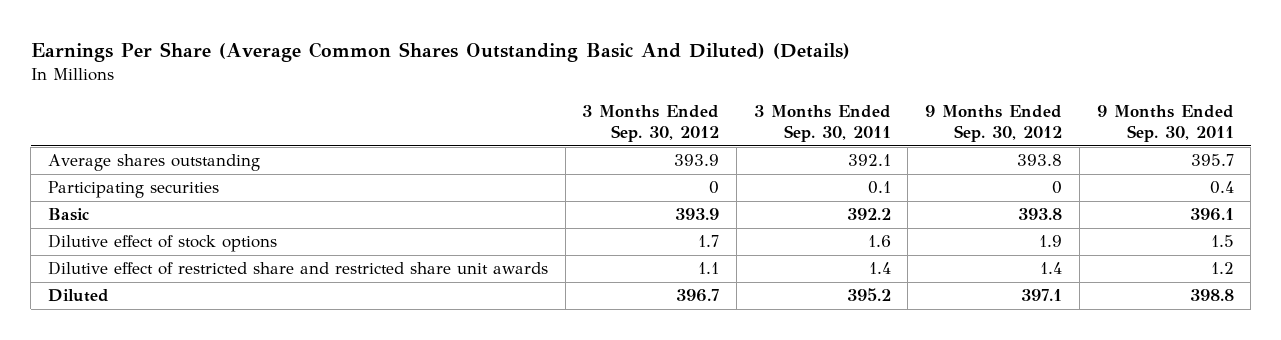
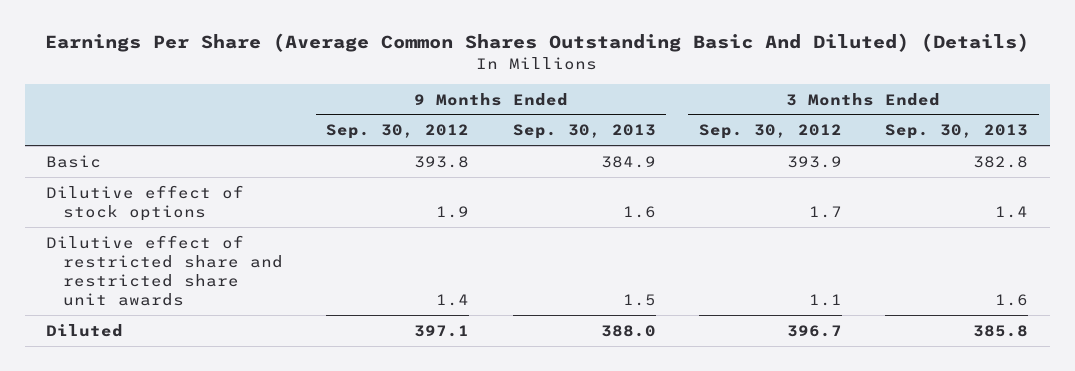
- | 3 Months Ended Sep. 30, 2012 | 3 Months Ended Sep. 30, 2011 | 9 Months Ended Sep. 30, 2012 | 9 Months Ended Sep. 30, 2011
+ | 9 Months Ended Sep. 30, 2012 | 9 Months Ended Sep. 30, 2013 | 3 Months Ended Sep. 30, 2012 | 3 Months Ended Sep. 30, 2013
- Average shares outstanding | 393.9 | 392.1 | 393.8 | 395.7
- Participating securities | 0 | 0.1 | 0 | 0.4

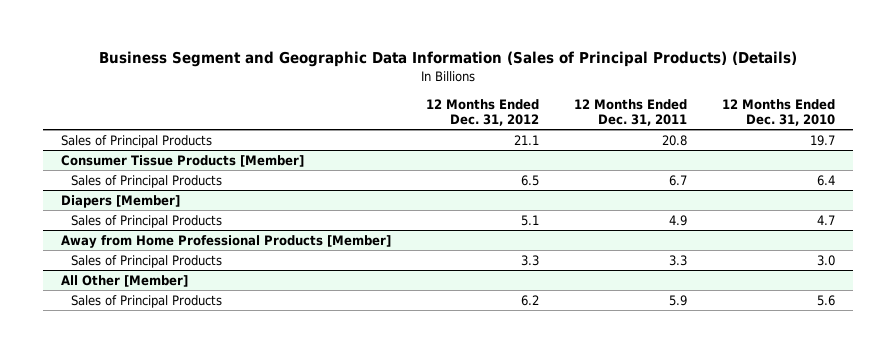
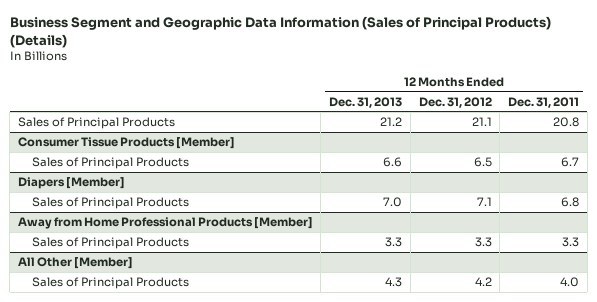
- | 12 Months Ended Dec. 31, 2012 | 12 Months Ended Dec. 31, 2011 | 12 Months Ended Dec. 31, 2010
+ | 12 Months Ended Dec. 31, 2013 | 12 Months Ended Dec. 31, 2012 | 12 Months Ended Dec. 31, 2011
@ Diapers [Member]
- Sales of Principal Products | 5.1 | 4.9 | 4.7
+ Sales of Principal Products | 7.0 | 7.1 | 6.8
@ All Other [Member]
- Sales of Principal Products | 6.2 | 5.9 | 5.6
+ Sales of Principal Products | 4.3 | 4.2 | 4.0

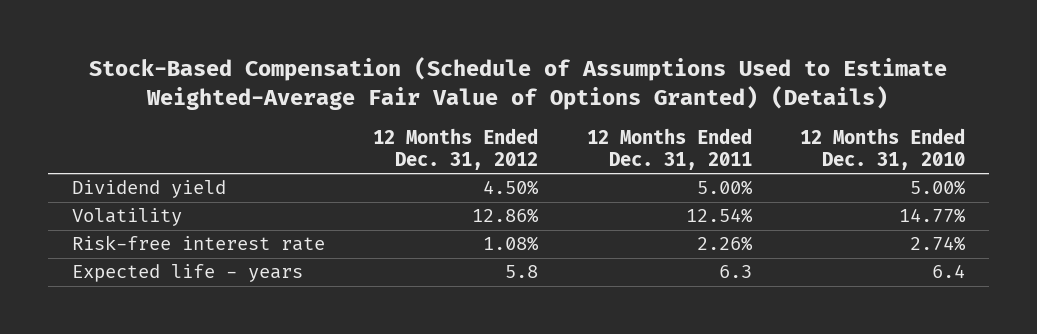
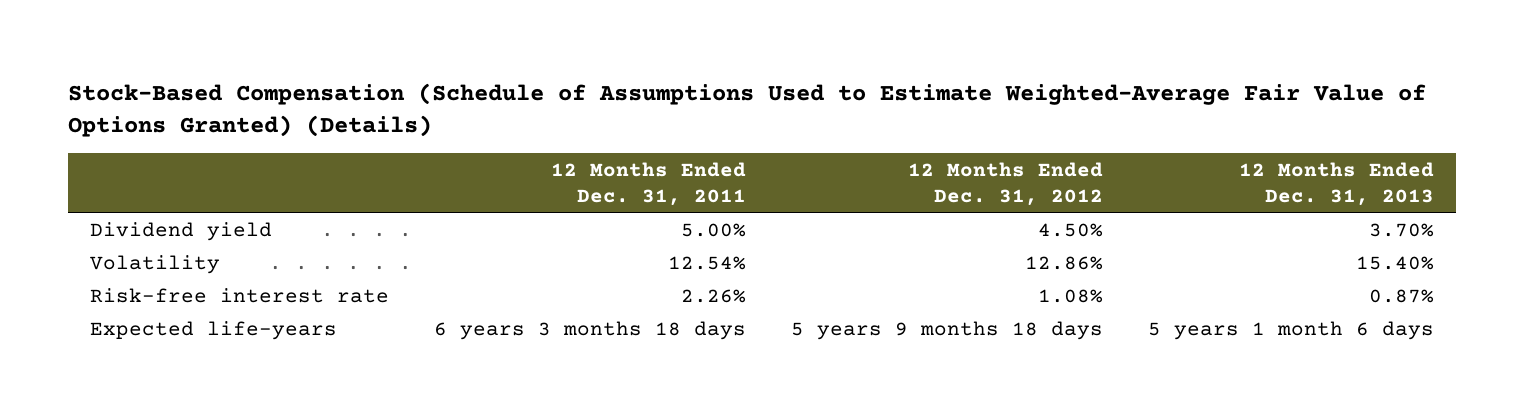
- | 12 Months Ended Dec. 31, 2012 | 12 Months Ended Dec. 31, 2011 | 12 Months Ended Dec. 31, 2010
+ | 12 Months Ended Dec. 31, 2011 | 12 Months Ended Dec. 31, 2012 | 12 Months Ended Dec. 31, 2013
- Expected life - years | 5.8 | 6.3 | 6.4
+ Expected life-years | 6 years 3 months 18 days | 5 years 9 months 18 days | 5 years 1 month 6 days

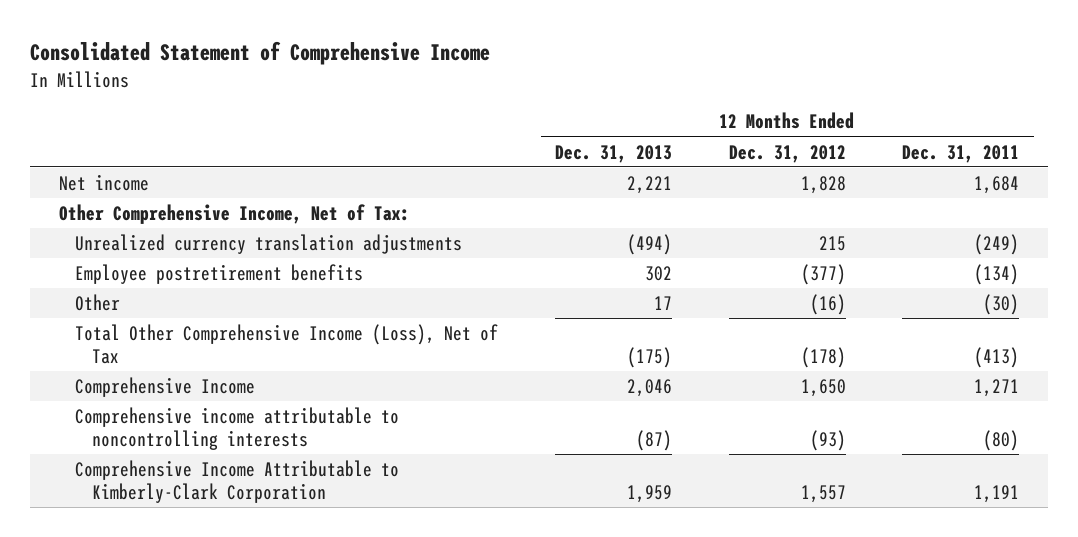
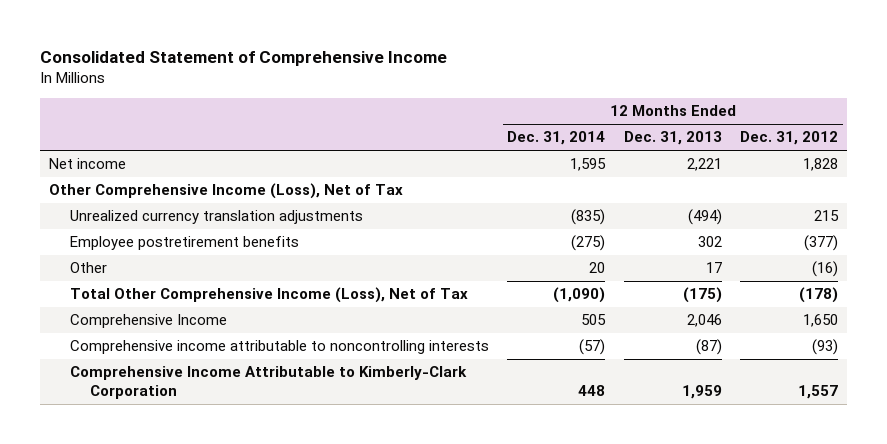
- | 12 Months Ended Dec. 31, 2013 | 12 Months Ended Dec. 31, 2012 | 12 Months Ended Dec. 31, 2011
+ | 12 Months Ended Dec. 31, 2014 | 12 Months Ended Dec. 31, 2013 | 12 Months Ended Dec. 31, 2012
- Other Comprehensive Income, Net of Tax:
+ Other Comprehensive Income (Loss), Net of Tax

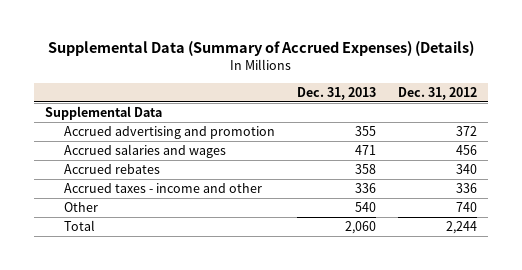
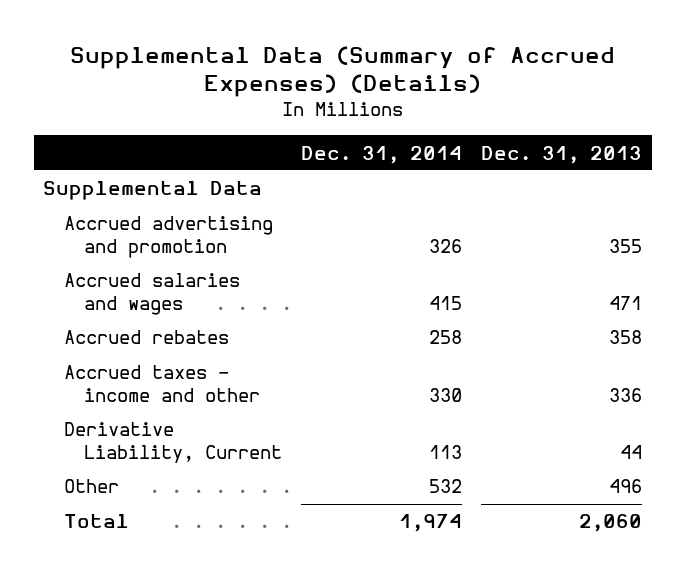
- | Dec. 31, 2013 | Dec. 31, 2012
+ | Dec. 31, 2014 | Dec. 31, 2013
- Other | 540 | 740
+ Derivative Liability, Current | 113 | 44
+ Other | 532 | 496

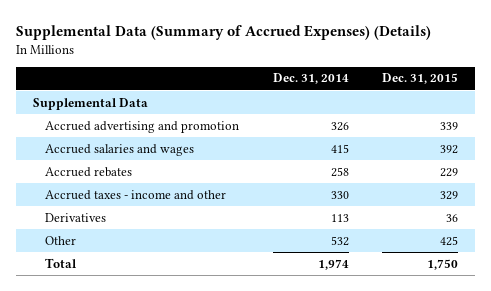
- | Dec. 31, 2014 | Dec. 31, 2013
+ | Dec. 31, 2014 | Dec. 31, 2015
- Derivative Liability, Current | 113 | 44
+ Derivatives | 113 | 36

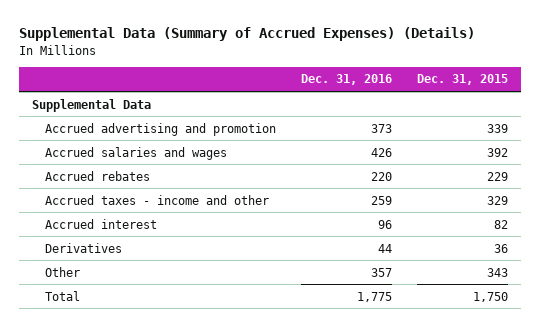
- | Dec. 31, 2014 | Dec. 31, 2015
+ | Dec. 31, 2016 | Dec. 31, 2015
+ Accrued interest | 96 | 82
- Other | 532 | 425
+ Other | 357 | 343

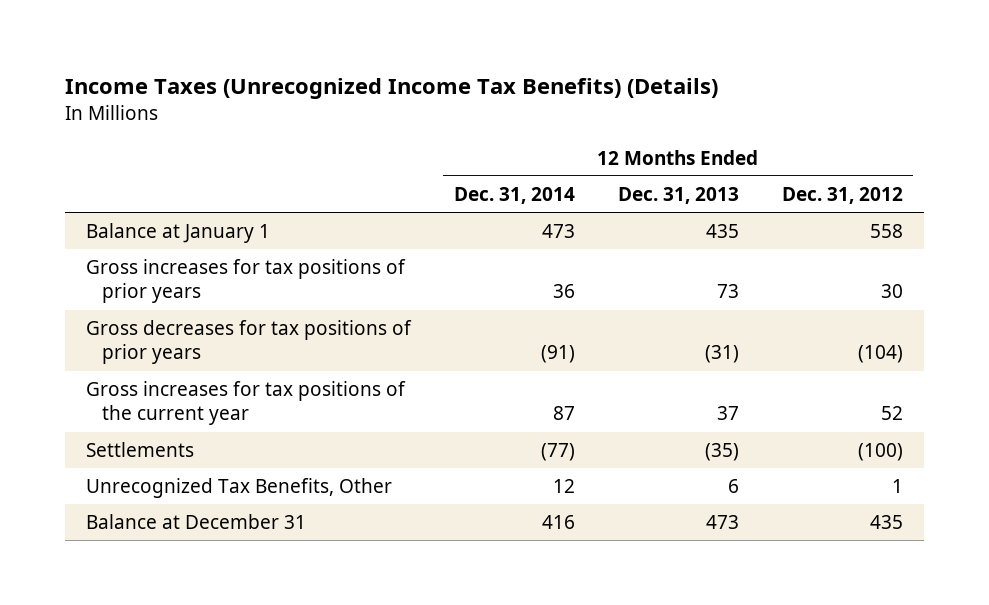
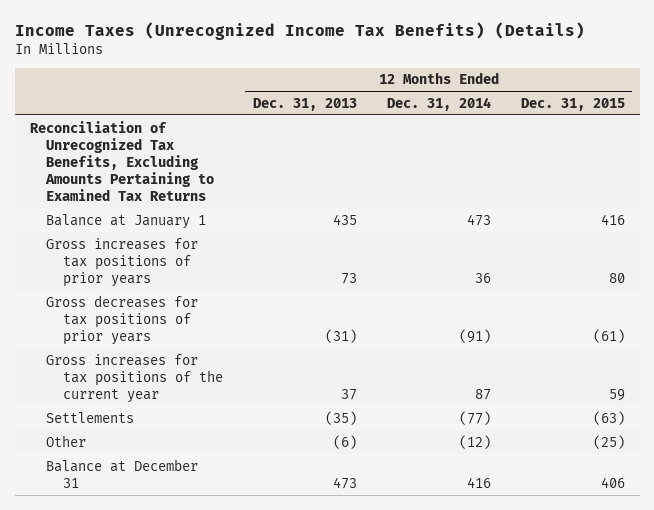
- | 12 Months Ended Dec. 31, 2014 | 12 Months Ended Dec. 31, 2013 | 12 Months Ended Dec. 31, 2012
+ | 12 Months Ended Dec. 31, 2013 | 12 Months Ended Dec. 31, 2014 | 12 Months Ended Dec. 31, 2015
+ Reconciliation of Unrecognized Tax Benefits, Excluding Amounts Pertaining to Examined Tax Returns
- Unrecognized Tax Benefits, Other | 12 | 6 | 1
+ Other | (6) | (12) | (25)

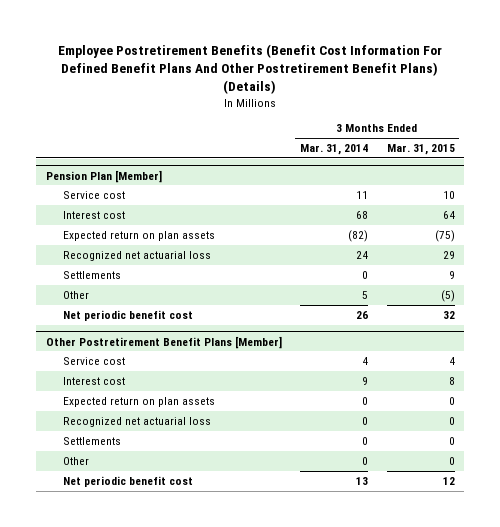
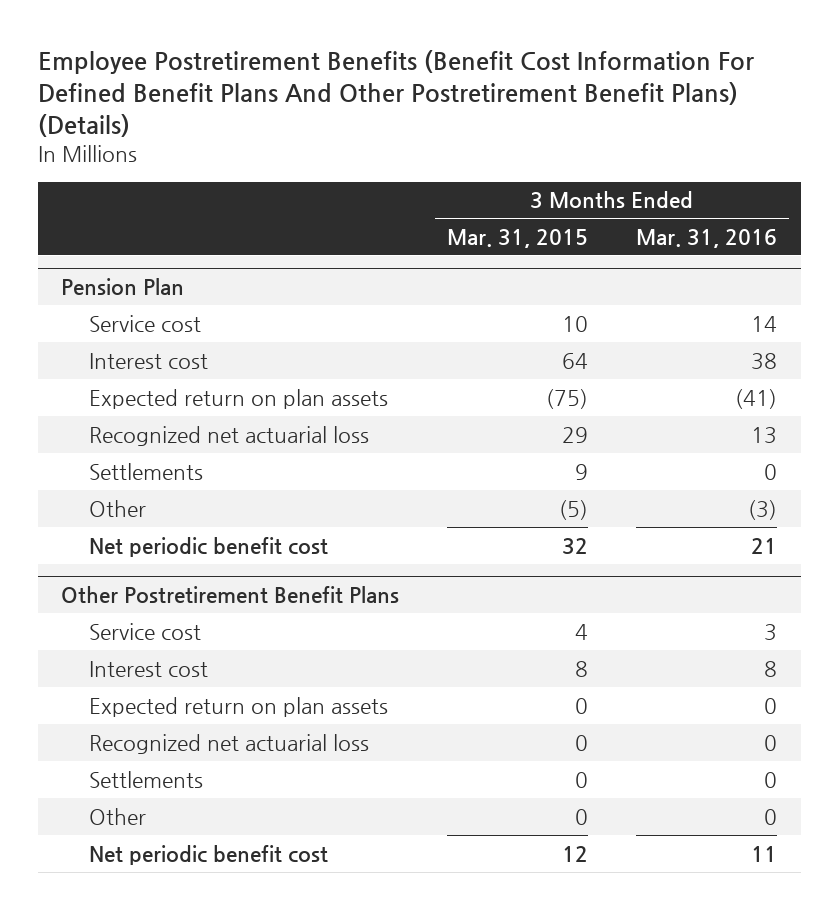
- | 3 Months Ended Mar. 31, 2014 | 3 Months Ended Mar. 31, 2015
+ | 3 Months Ended Mar. 31, 2015 | 3 Months Ended Mar. 31, 2016
- Pension Plan [Member]
+ Pension Plan
- Other Postretirement Benefit Plans [Member]
+ Other Postretirement Benefit Plans

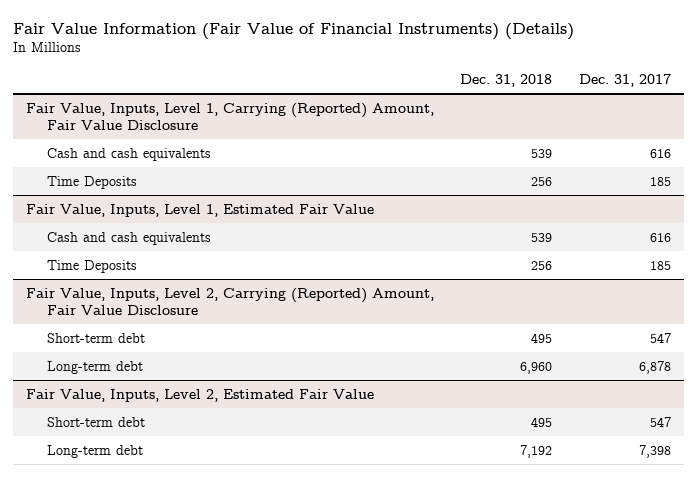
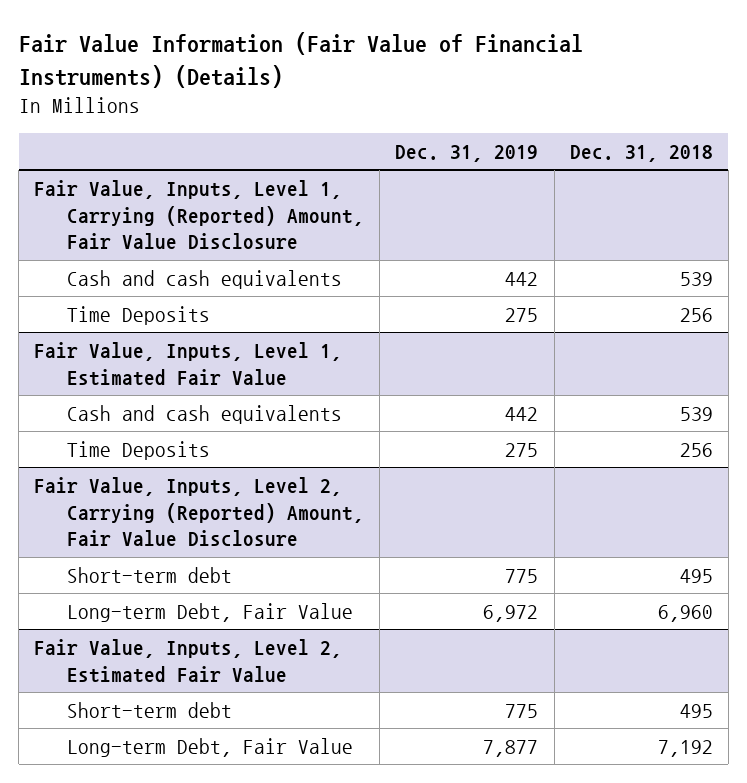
- | Dec. 31, 2018 | Dec. 31, 2017
+ | Dec. 31, 2019 | Dec. 31, 2018
@ Fair Value, Inputs, Level 2, Carrying (Reported) Amount, Fair Value Disclosure
- Long-term debt | 6,960 | 6,878
+ Long-term Debt, Fair Value | 6,972 | 6,960
@ Fair Value, Inputs, Level 2, Estimated Fair Value
- Long-term debt | 7,192 | 7,398
+ Long-term Debt, Fair Value | 7,877 | 7,192

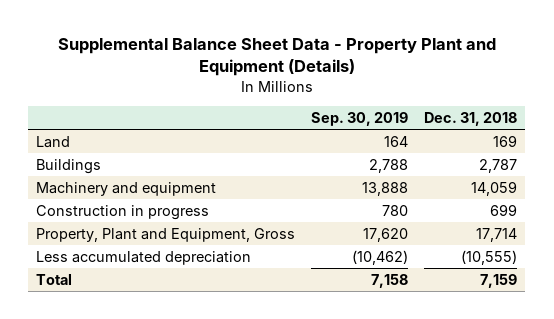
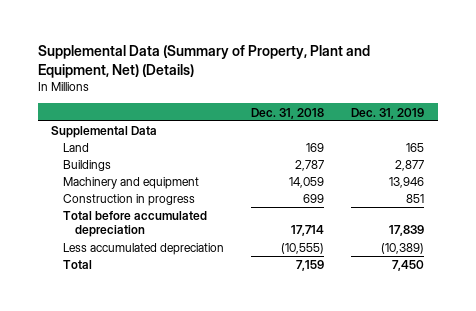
- Supplemental Balance Sheet Data - Property Plant and Equipment (Details)
+ Supplemental Data (Summary of Property, Plant and Equipment, Net) (Details)
- | Sep. 30, 2019 | Dec. 31, 2018
+ | Dec. 31, 2018 | Dec. 31, 2019
+ Supplemental Data
- Property, Plant and Equipment, Gross | 17,620 | 17,714
+ Total before accumulated depreciation | 17,714 | 17,839

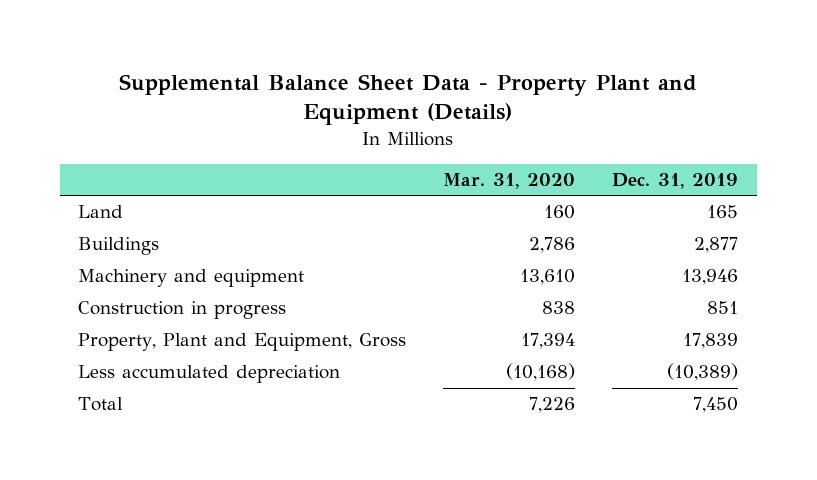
- Supplemental Data (Summary of Property, Plant and Equipment, Net) (Details)
+ Supplemental Balance Sheet Data - Property Plant and Equipment (Details)
- | Dec. 31, 2018 | Dec. 31, 2019
+ | Mar. 31, 2020 | Dec. 31, 2019
- Supplemental Data
- Total before accumulated depreciation | 17,714 | 17,839
+ Property, Plant and Equipment, Gross | 17,394 | 17,839

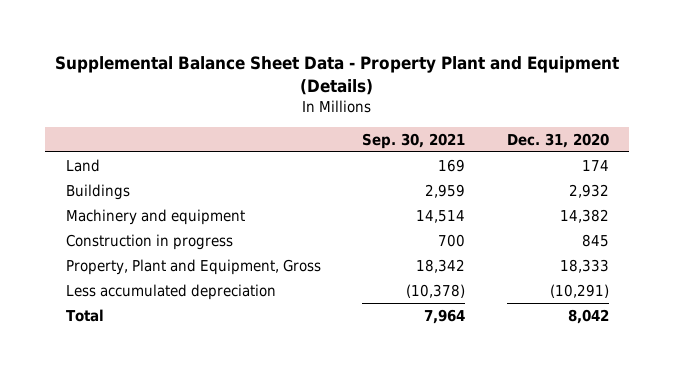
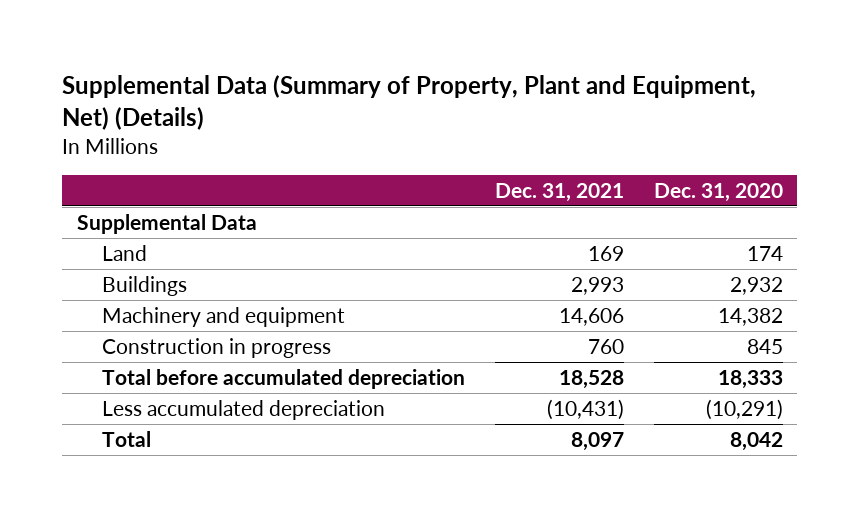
- Supplemental Balance Sheet Data - Property Plant and Equipment (Details)
+ Supplemental Data (Summary of Property, Plant and Equipment, Net) (Details)
- | Sep. 30, 2021 | Dec. 31, 2020
+ | Dec. 31, 2021 | Dec. 31, 2020
+ Supplemental Data
- Property, Plant and Equipment, Gross | 18,342 | 18,333
+ Total before accumulated depreciation | 18,528 | 18,333

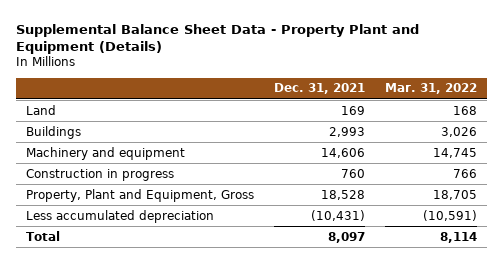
- Supplemental Data (Summary of Property, Plant and Equipment, Net) (Details)
+ Supplemental Balance Sheet Data - Property Plant and Equipment (Details)
- | Dec. 31, 2021 | Dec. 31, 2020
+ | Dec. 31, 2021 | Mar. 31, 2022
- Supplemental Data
- Total before accumulated depreciation | 18,528 | 18,333
+ Property, Plant and Equipment, Gross | 18,528 | 18,705

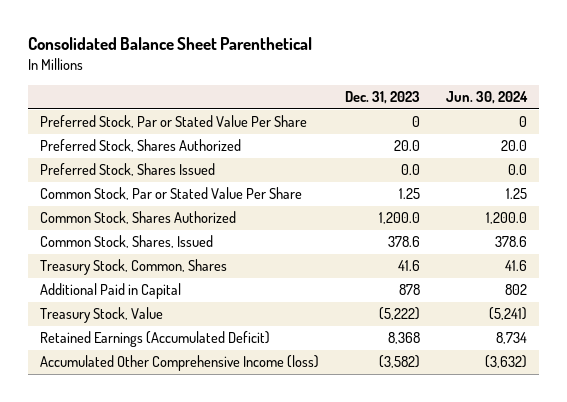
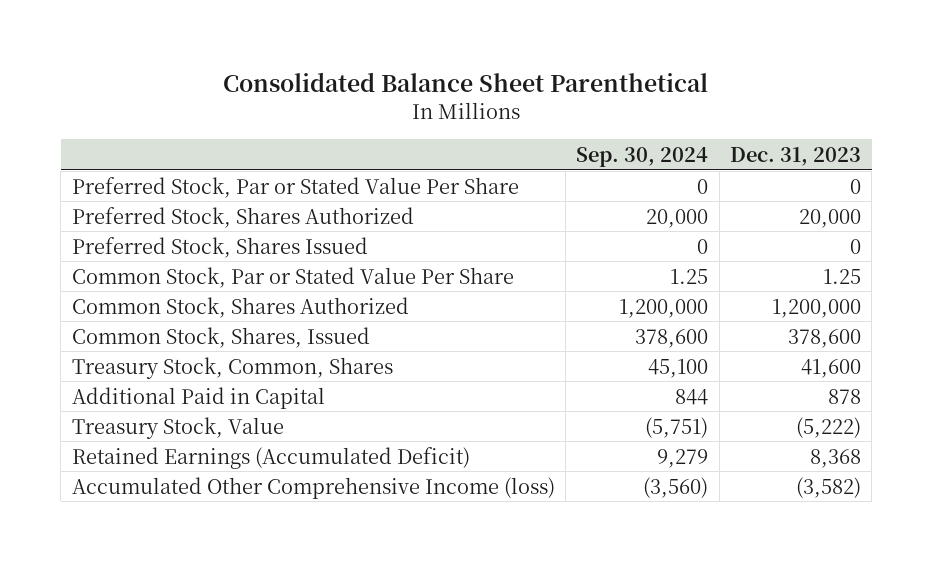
- | Dec. 31, 2023 | Jun. 30, 2024
+ | Sep. 30, 2024 | Dec. 31, 2023
- Preferred Stock, Shares Authorized | 20.0 | 20.0
- Preferred Stock, Shares Issued | 0.0 | 0.0
+ Preferred Stock, Shares Authorized | 20,000 | 20,000
+ Preferred Stock, Shares Issued | 0 | 0
- Common Stock, Shares Authorized | 1,200.0 | 1,200.0
- Common Stock, Shares, Issued | 378.6 | 378.6
- Treasury Stock, Common, Shares | 41.6 | 41.6
+ Common Stock, Shares Authorized | 1,200,000 | 1,200,000
+ Common Stock, Shares, Issued | 378,600 | 378,600
+ Treasury Stock, Common, Shares | 45,100 | 41,600

